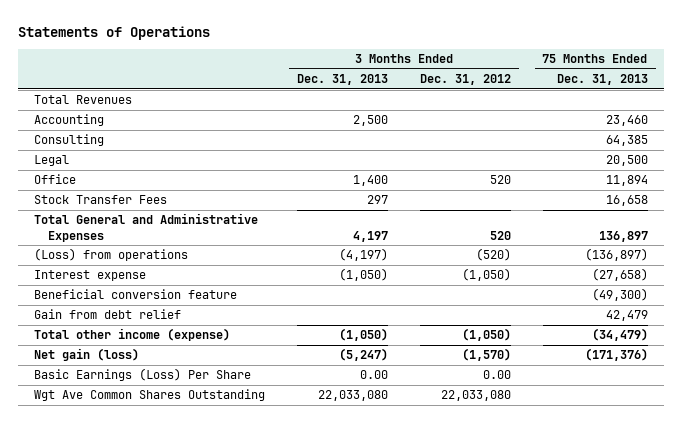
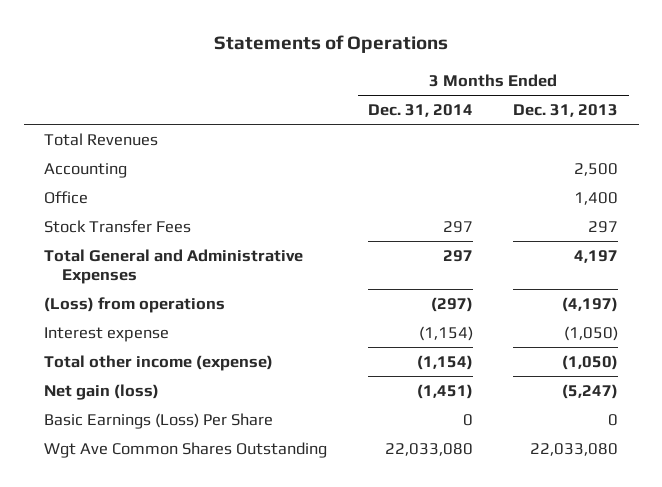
- | 3 Months Ended Dec. 31, 2013 | 3 Months Ended Dec. 31, 2012 | 75 Months Ended Dec. 31, 2013
+ | 3 Months Ended Dec. 31, 2014 | 3 Months Ended Dec. 31, 2013
- Consulting | | | 64,385
- Legal | | | 20,500
- Beneficial conversion feature | | | (49,300)
- Gain from debt relief | | | 42,479
- Basic Earnings (Loss) Per Share | 0.00 | 0.00 |
+ Basic Earnings (Loss) Per Share | 0 | 0

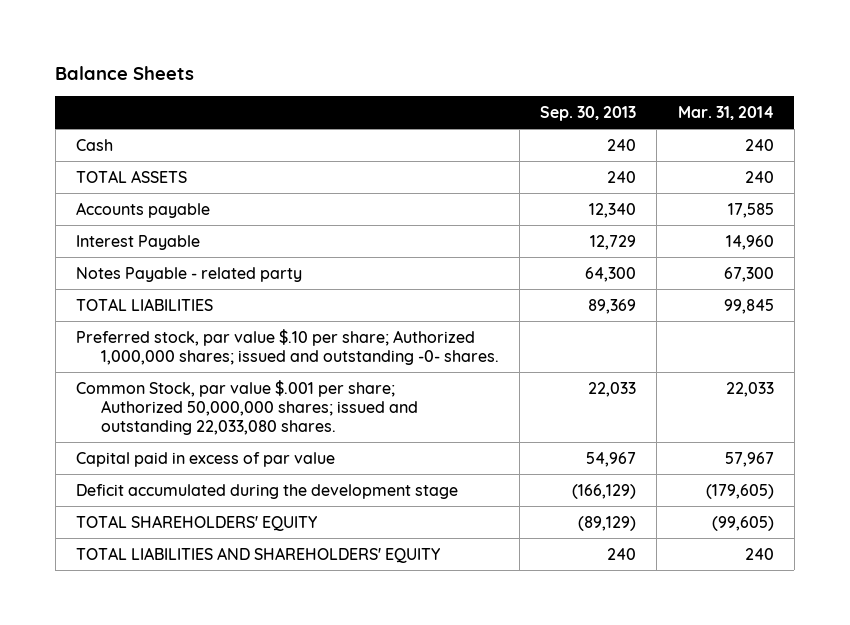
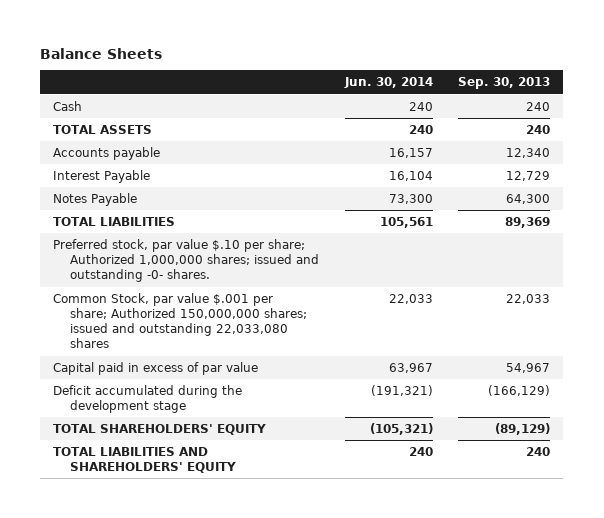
- | Sep. 30, 2013 | Mar. 31, 2014
+ | Jun. 30, 2014 | Sep. 30, 2013
- Notes Payable - related party | 64,300 | 67,300
+ Notes Payable | 73,300 | 64,300
- Common Stock, par value $.001 per share; Authorized 50,000,000 shares; issued and outstanding 22,033,080 shares. | 22,033 | 22,033
+ Common Stock, par value $.001 per share; Authorized 150,000,000 shares; issued and outstanding 22,033,080 shares | 22,033 | 22,033

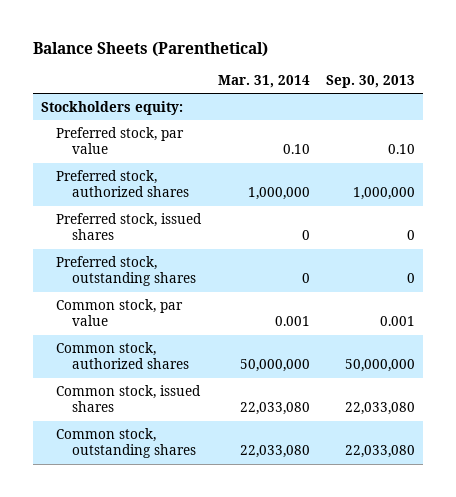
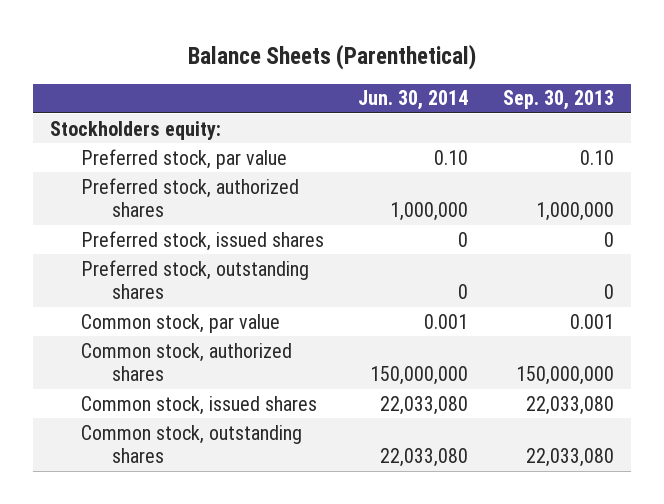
- | Mar. 31, 2014 | Sep. 30, 2013
+ | Jun. 30, 2014 | Sep. 30, 2013
- Common stock, authorized shares | 50,000,000 | 50,000,000
+ Common stock, authorized shares | 150,000,000 | 150,000,000

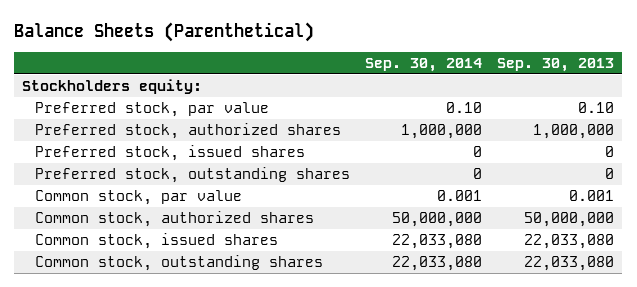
- | Jun. 30, 2014 | Sep. 30, 2013
+ | Sep. 30, 2014 | Sep. 30, 2013
- Common stock, authorized shares | 150,000,000 | 150,000,000
+ Common stock, authorized shares | 50,000,000 | 50,000,000

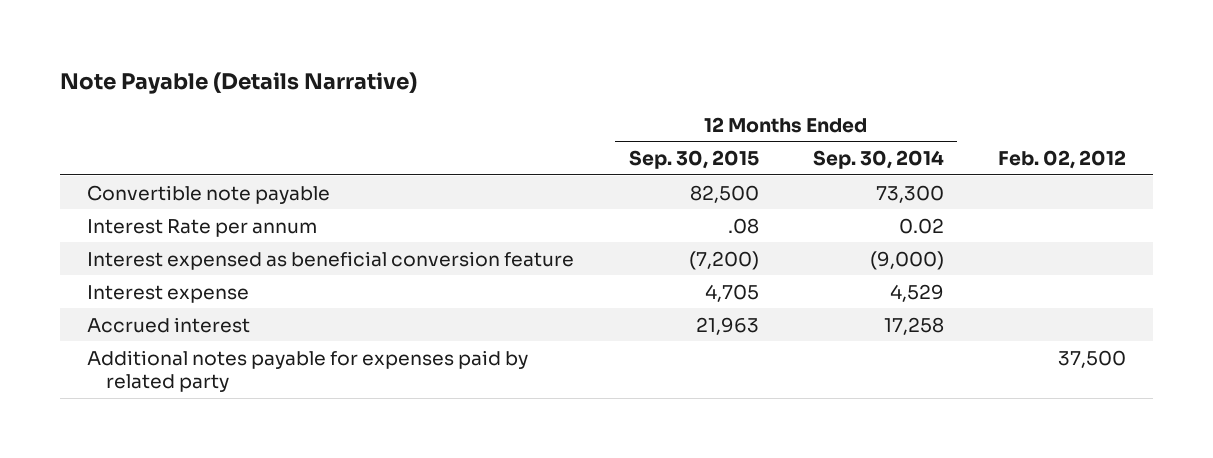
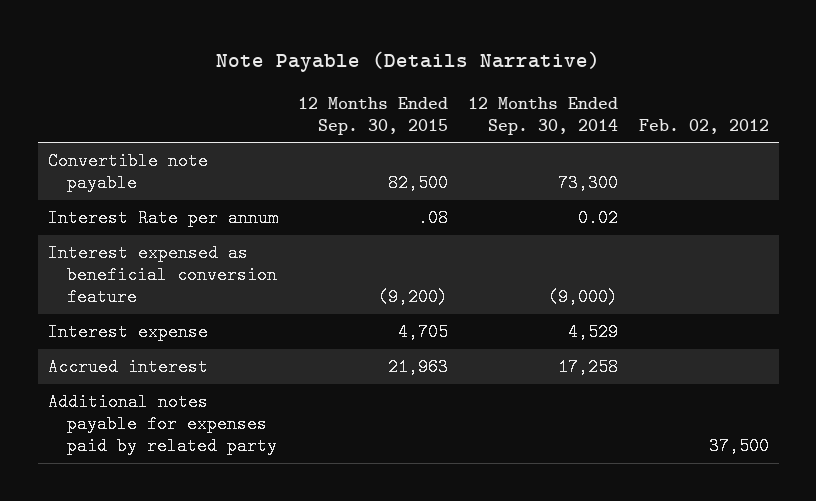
- Interest expensed as beneficial conversion feature | (7,200) | (9,000) |
+ Interest expensed as beneficial conversion feature | (9,200) | (9,000) |

